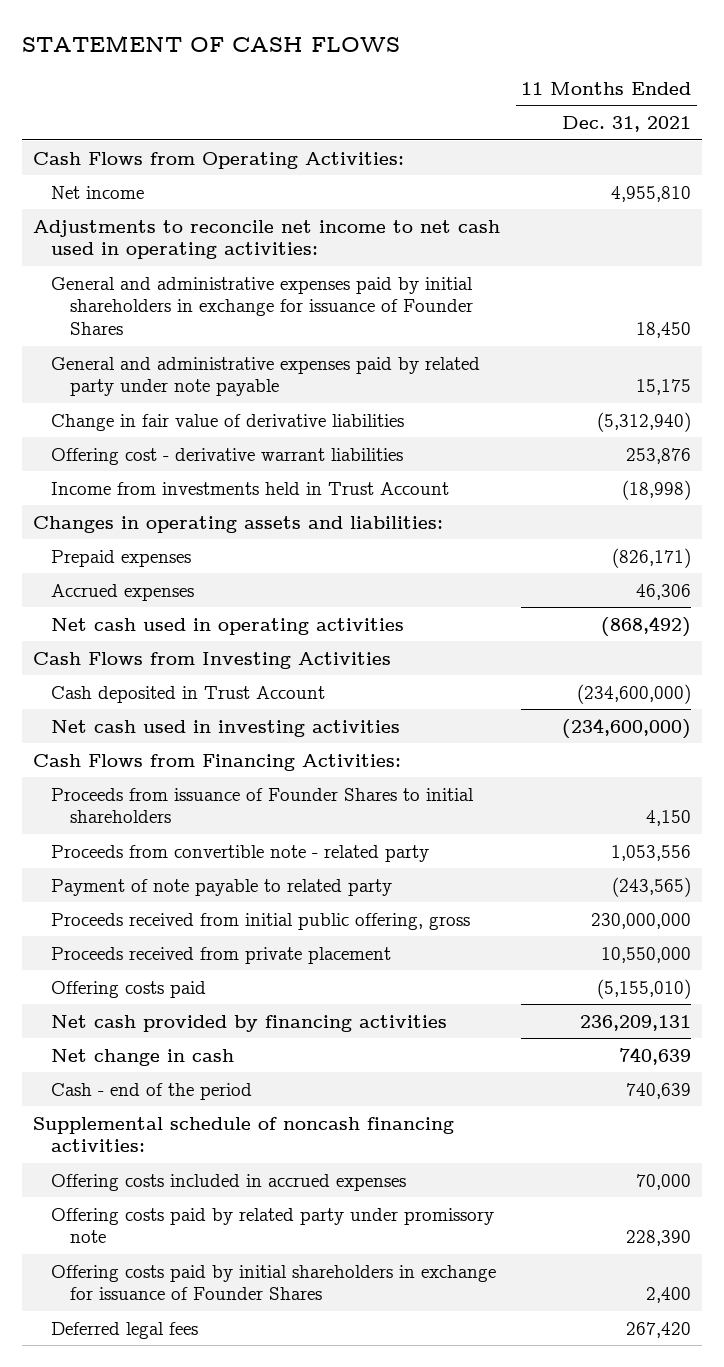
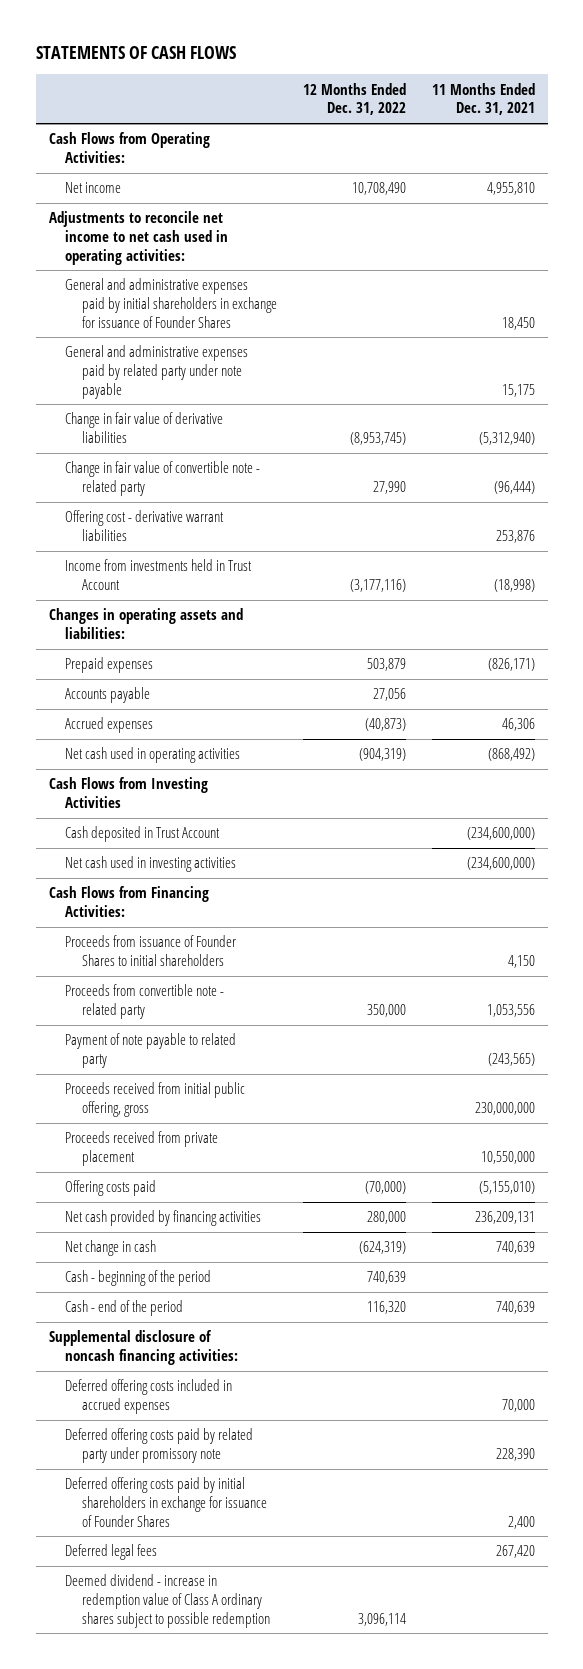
- STATEMENT OF CASH FLOWS
+ STATEMENTS OF CASH FLOWS
- | 11 Months Ended Dec. 31, 2021
+ | 12 Months Ended Dec. 31, 2022 | 11 Months Ended Dec. 31, 2021
+ Change in fair value of convertible note - related party | 27,990 | (96,444)
+ Accounts payable | 27,056 |
+ Cash - beginning of the period | 740,639 |
- Supplemental schedule of noncash financing activities:
- Offering costs included in accrued expenses | 70,000
- Offering costs paid by related party under promissory note | 228,390
- Offering costs paid by initial shareholders in exchange for issuance of Founder Shares | 2,400
+ Supplemental disclosure of noncash financing activities:
+ Deferred offering costs included in accrued expenses | | 70,000
+ Deferred offering costs paid by related party under promissory note | | 228,390
+ Deferred offering costs paid by initial shareholders in exchange for issuance of Founder Shares | | 2,400
+ Deemed dividend - increase in redemption value of Class A ordinary shares subject to possible redemption | 3,096,114 |

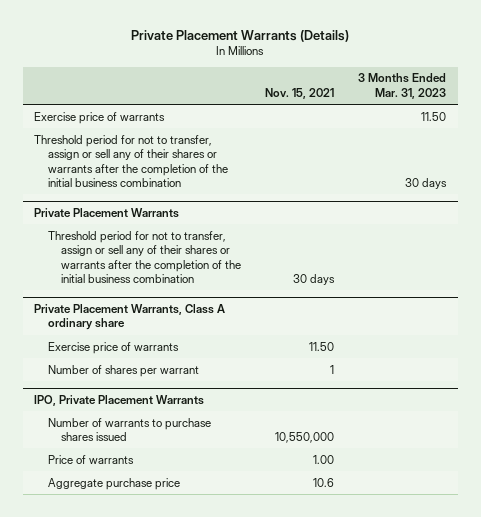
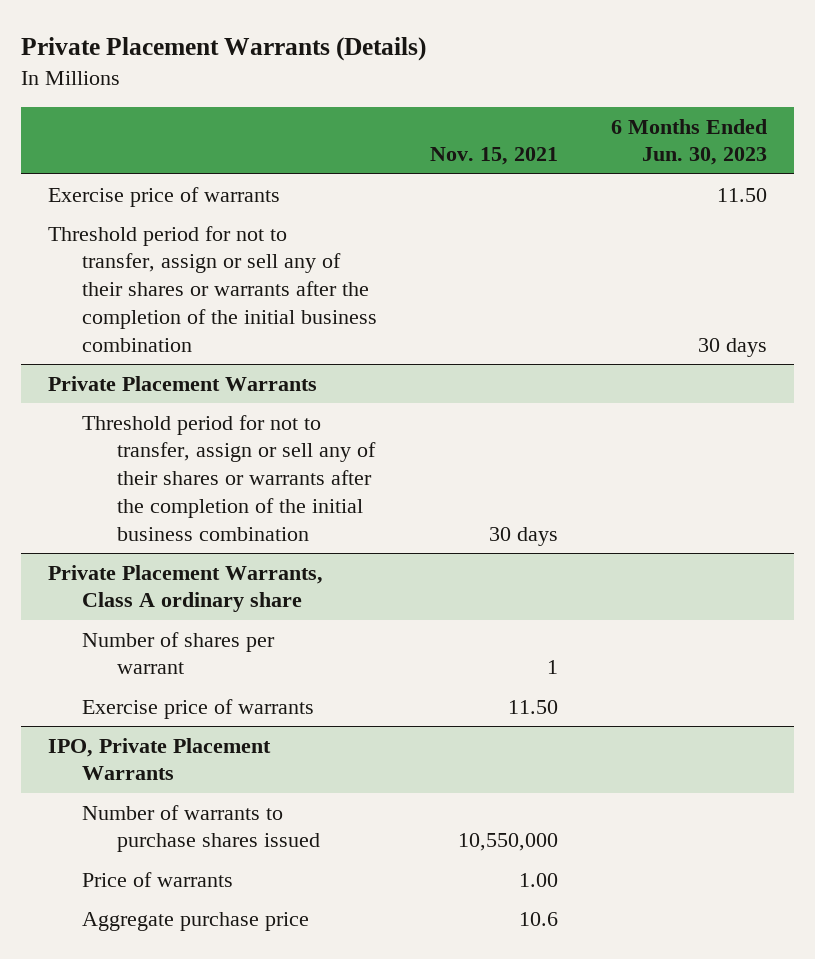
- | Nov. 15, 2021 | 3 Months Ended Mar. 31, 2023
+ | Nov. 15, 2021 | 6 Months Ended Jun. 30, 2023
@ Private Placement Warrants, Class A ordinary share
moved down: Exercise price of warrants | 11.50 |

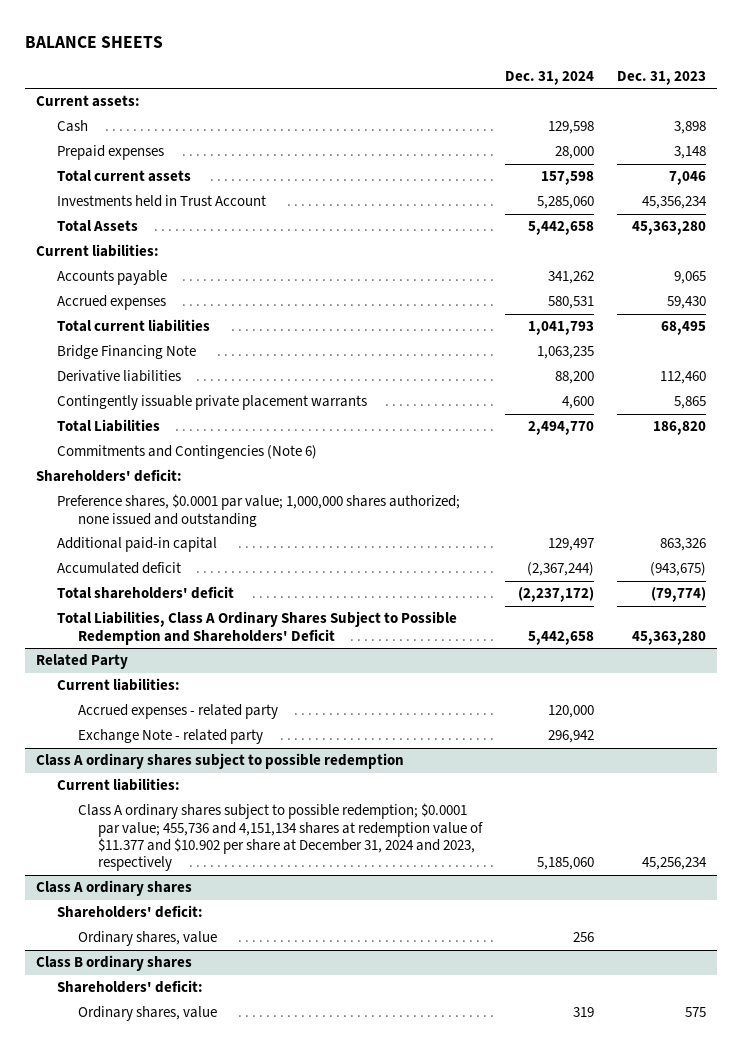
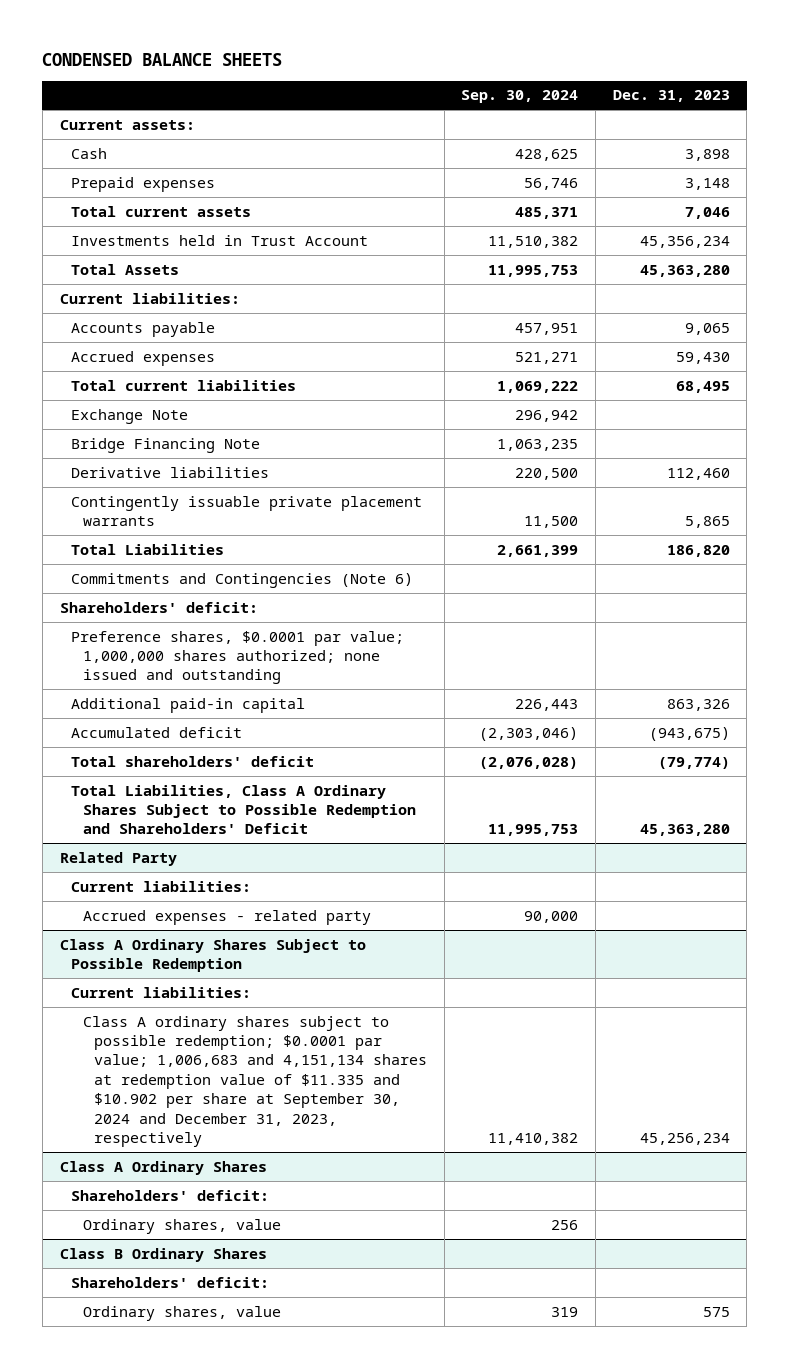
- BALANCE SHEETS
+ CONDENSED BALANCE SHEETS
- | Dec. 31, 2024 | Dec. 31, 2023
+ | Sep. 30, 2024 | Dec. 31, 2023
+ Exchange Note | 296,942 |
@ Related Party
- Exchange Note - related party | 296,942 |
- Class A ordinary shares subject to possible redemption
+ Class A Ordinary Shares Subject to Possible Redemption
- Class A ordinary shares subject to possible redemption; $0.0001 par value; 455,736 and 4,151,134 shares at redemption value of $11.377 and $10.902 per share at December 31, 2024 and 2023, respectively | 5,185,060 | 45,256,234
- Class A ordinary shares
+ Class A ordinary shares subject to possible redemption; $0.0001 par value; 1,006,683 and 4,151,134 shares at redemption value of $11.335 and $10.902 per share at September 30, 2024 and December 31, 2023, respectively | 11,410,382 | 45,256,234
+ Class A Ordinary Shares
- Class B ordinary shares
+ Class B Ordinary Shares

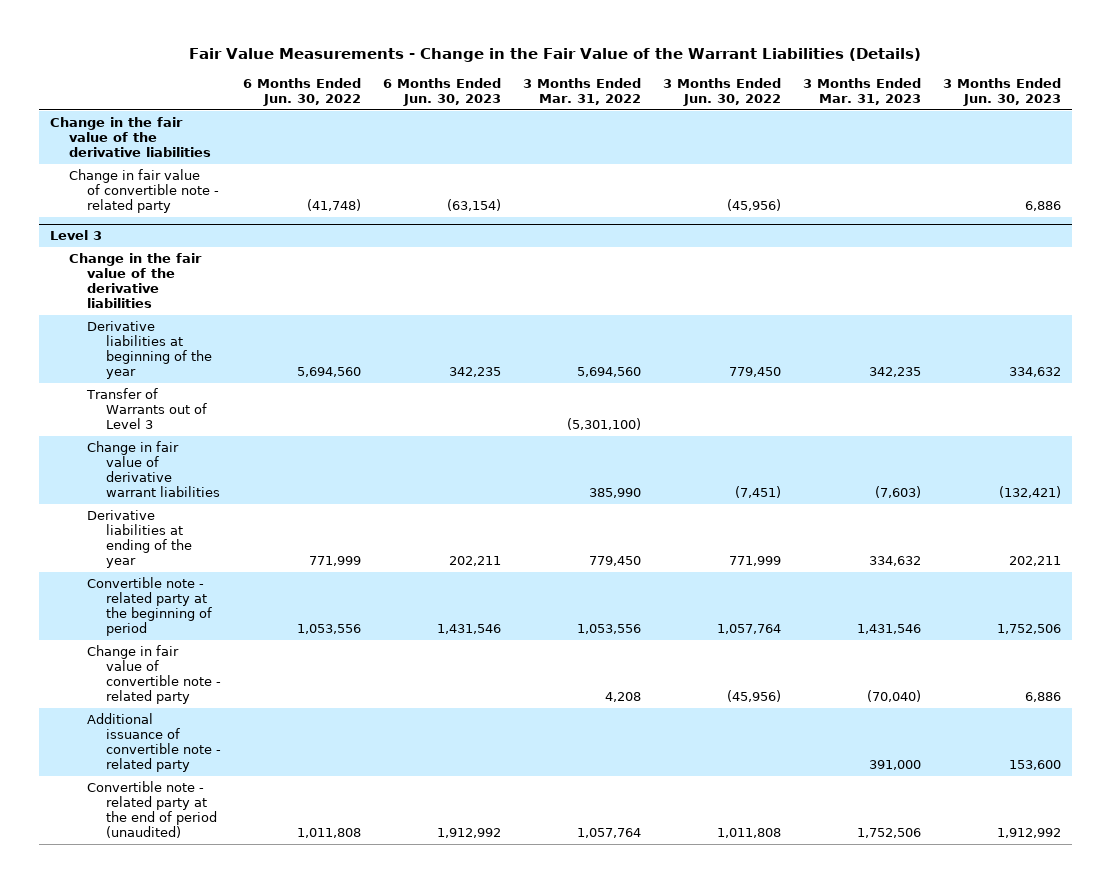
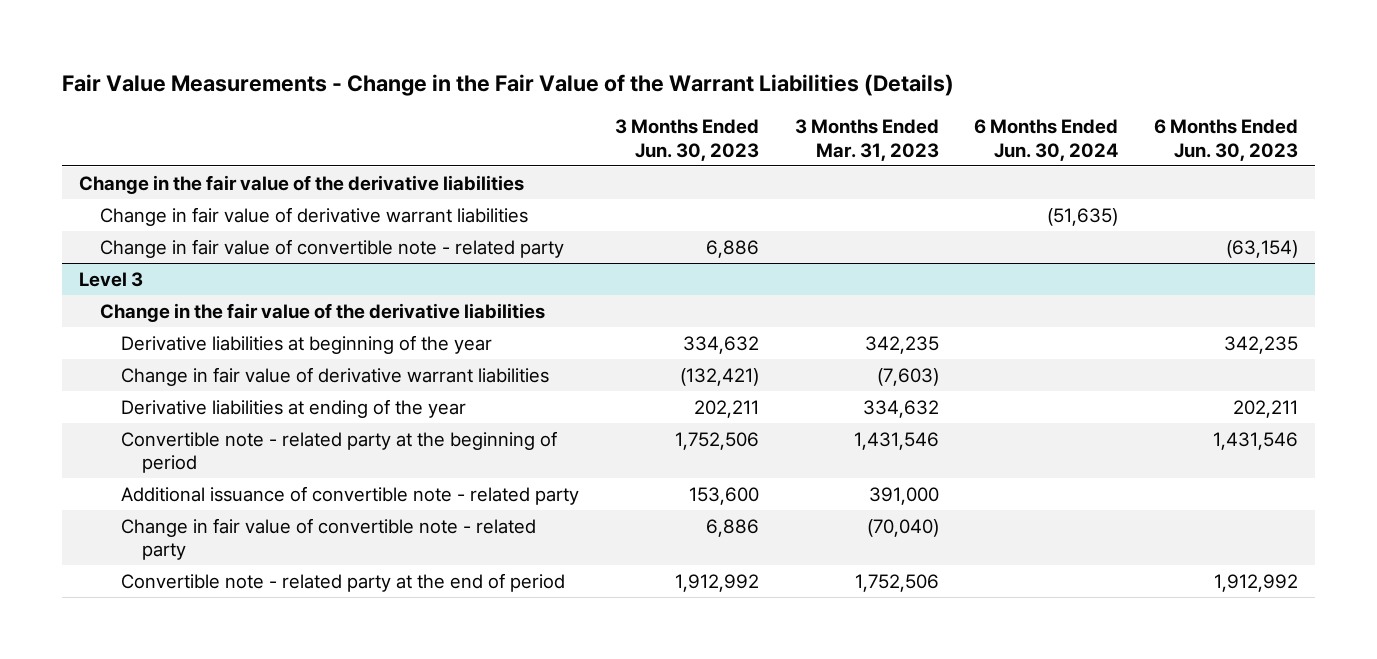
- | 6 Months Ended Jun. 30, 2022 | 6 Months Ended Jun. 30, 2023 | 3 Months Ended Mar. 31, 2022 | 3 Months Ended Jun. 30, 2022 | 3 Months Ended Mar. 31, 2023 | 3 Months Ended Jun. 30, 2023
+ | 3 Months Ended Jun. 30, 2023 | 3 Months Ended Mar. 31, 2023 | 6 Months Ended Jun. 30, 2024 | 6 Months Ended Jun. 30, 2023
+ Change in fair value of derivative warrant liabilities | | | (51,635) |
@ Level 3
- Transfer of Warrants out of Level 3 | | | (5,301,100) | | |
- Convertible note - related party at the end of period (unaudited) | 1,011,808 | 1,912,992 | 1,057,764 | 1,011,808 | 1,752,506 | 1,912,992
moved down: Change in fair value of convertible note - related party | 6,886 | (70,040) | |
+ Convertible note - related party at the end of period | 1,912,992 | 1,752,506 | | 1,912,992

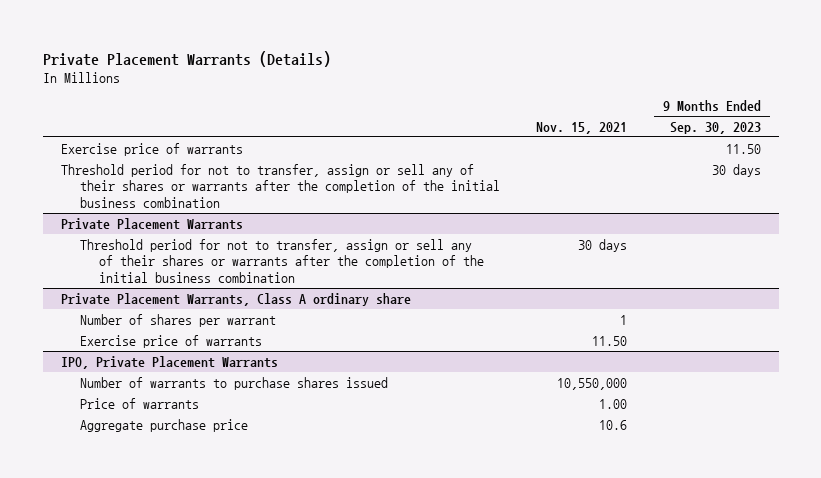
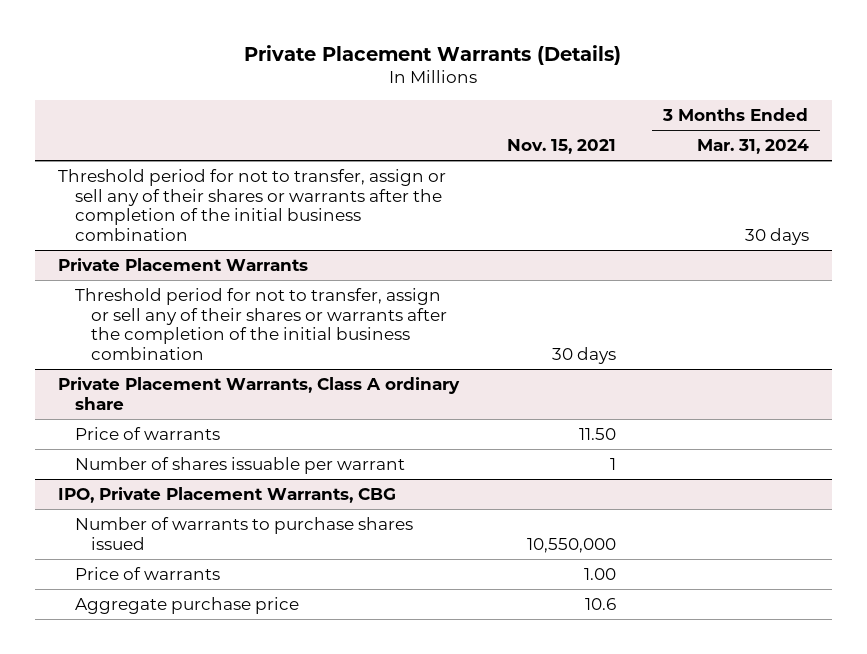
- | Nov. 15, 2021 | 9 Months Ended Sep. 30, 2023
+ | Nov. 15, 2021 | 3 Months Ended Mar. 31, 2024
- Exercise price of warrants | | 11.50
@ Private Placement Warrants, Class A ordinary share
- Number of shares per warrant | 1 |
- Exercise price of warrants | 11.50 |
- IPO, Private Placement Warrants
@ Private Placement Warrants, Class A ordinary share
+ Price of warrants | 11.50 |
+ Number of shares issuable per warrant | 1 |
+ IPO, Private Placement Warrants, CBG

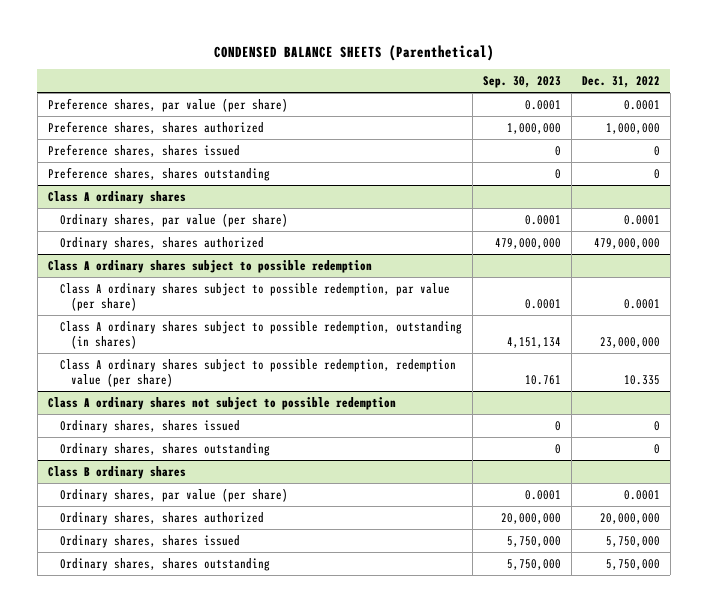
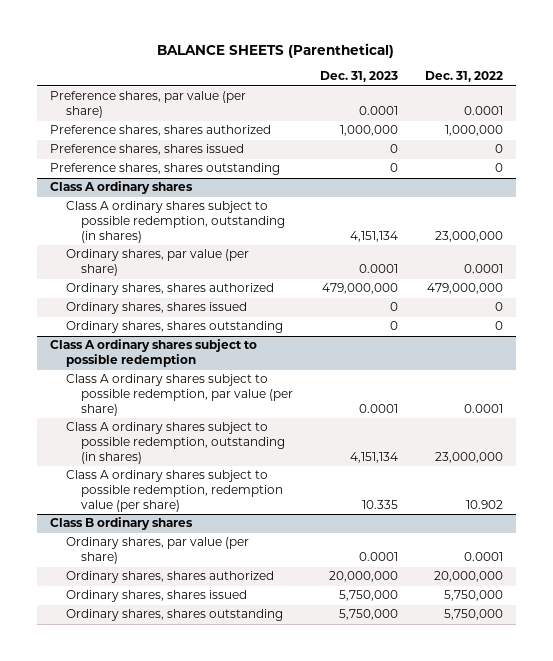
- CONDENSED BALANCE SHEETS (Parenthetical)
+ BALANCE SHEETS (Parenthetical)
- | Sep. 30, 2023 | Dec. 31, 2022
+ | Dec. 31, 2023 | Dec. 31, 2022
@ Class A ordinary shares
+ Class A ordinary shares subject to possible redemption, outstanding (in shares) | 4,151,134 | 23,000,000
+ Ordinary shares, shares issued | 0 | 0
+ Ordinary shares, shares outstanding | 0 | 0
@ Class A ordinary shares subject to possible redemption
- Class A ordinary shares subject to possible redemption, redemption value (per share) | 10.761 | 10.335
- Class A ordinary shares not subject to possible redemption
- Ordinary shares, shares issued | 0 | 0
- Ordinary shares, shares outstanding | 0 | 0
@ Class A ordinary shares subject to possible redemption
+ Class A ordinary shares subject to possible redemption, redemption value (per share) | 10.335 | 10.902

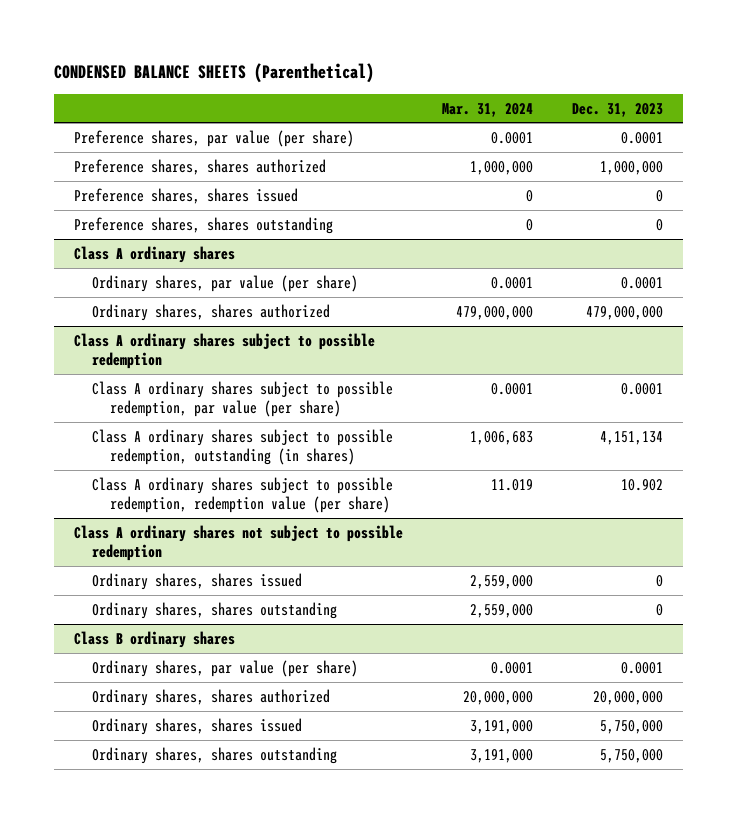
- BALANCE SHEETS (Parenthetical)
+ CONDENSED BALANCE SHEETS (Parenthetical)
- | Dec. 31, 2023 | Dec. 31, 2022
+ | Mar. 31, 2024 | Dec. 31, 2023
@ Class A ordinary shares
- Class A ordinary shares subject to possible redemption, outstanding (in shares) | 4,151,134 | 23,000,000
- Ordinary shares, shares issued | 0 | 0
- Ordinary shares, shares outstanding | 0 | 0
@ Class A ordinary shares subject to possible redemption
- Class A ordinary shares subject to possible redemption, redemption value (per share) | 10.335 | 10.902
+ Class A ordinary shares subject to possible redemption, redemption value (per share) | 11.019 | 10.902
+ Class A ordinary shares not subject to possible redemption
+ Ordinary shares, shares issued | 2,559,000 | 0
+ Ordinary shares, shares outstanding | 2,559,000 | 0

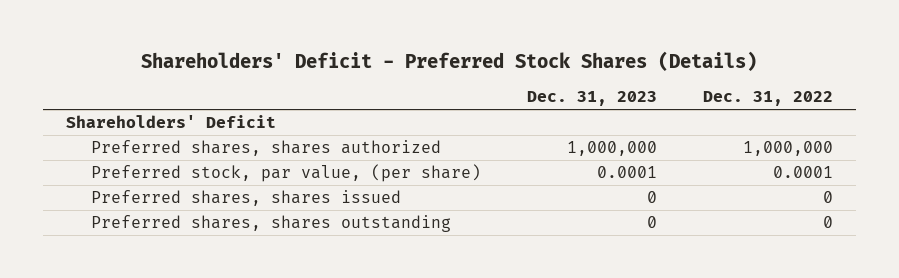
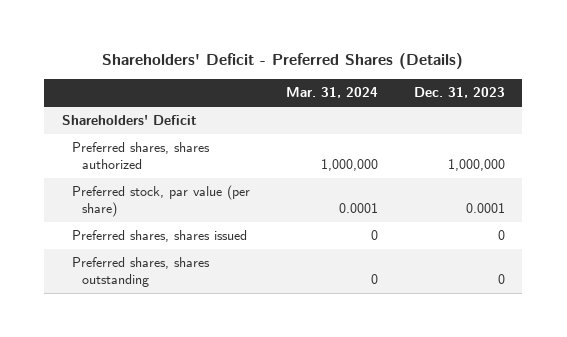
- Shareholders' Deficit - Preferred Stock Shares (Details)
+ Shareholders' Deficit - Preferred Shares (Details)
- | Dec. 31, 2023 | Dec. 31, 2022
+ | Mar. 31, 2024 | Dec. 31, 2023
- Preferred stock, par value, (per share) | 0.0001 | 0.0001
+ Preferred stock, par value (per share) | 0.0001 | 0.0001

